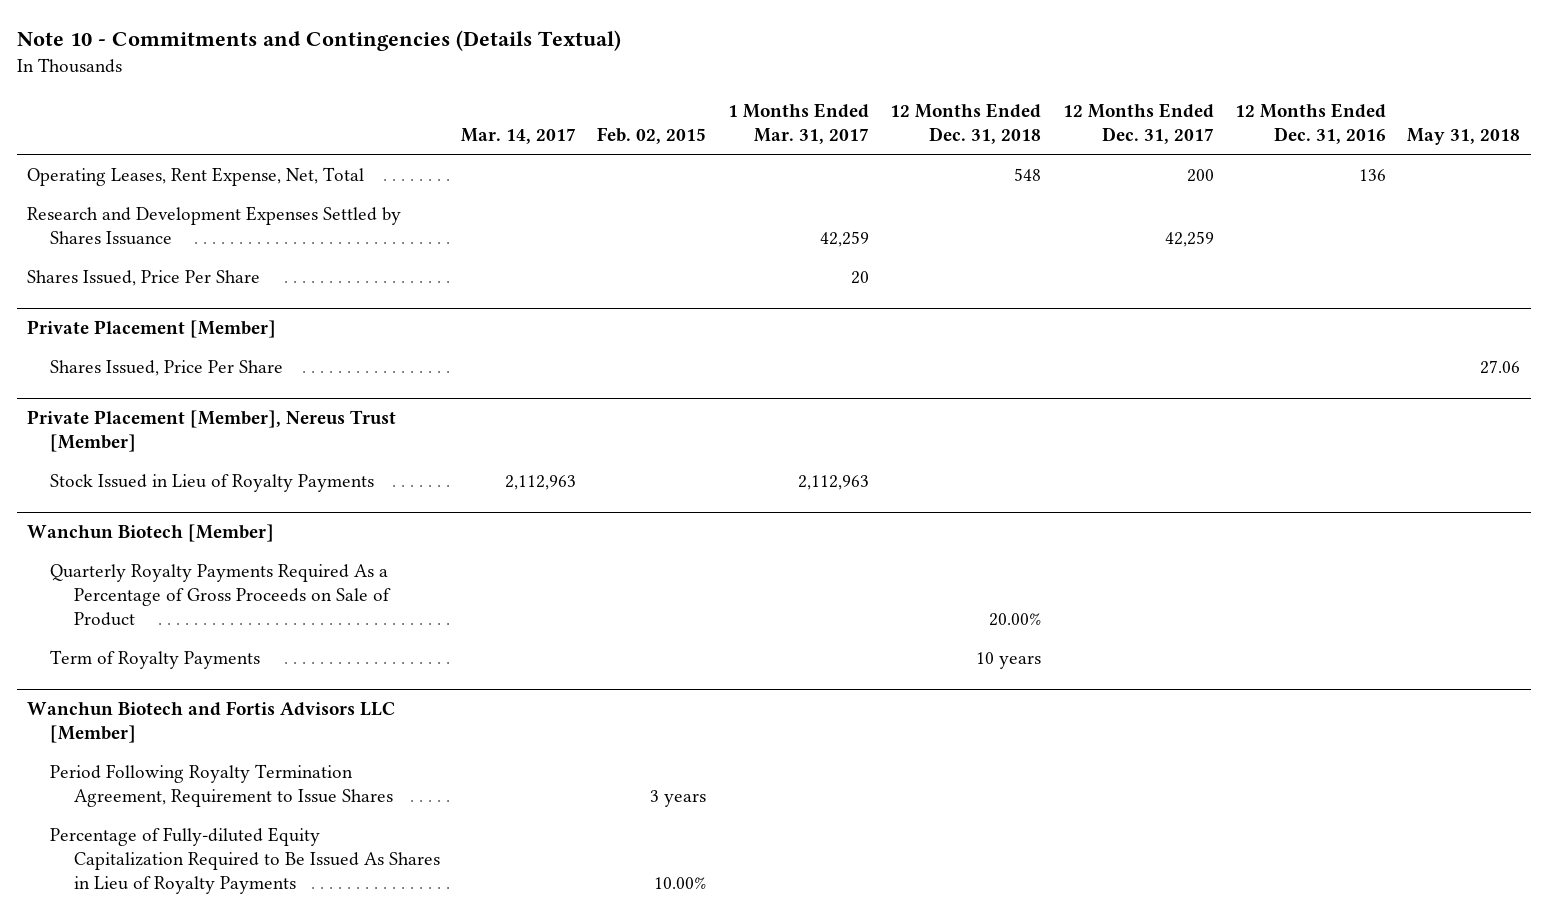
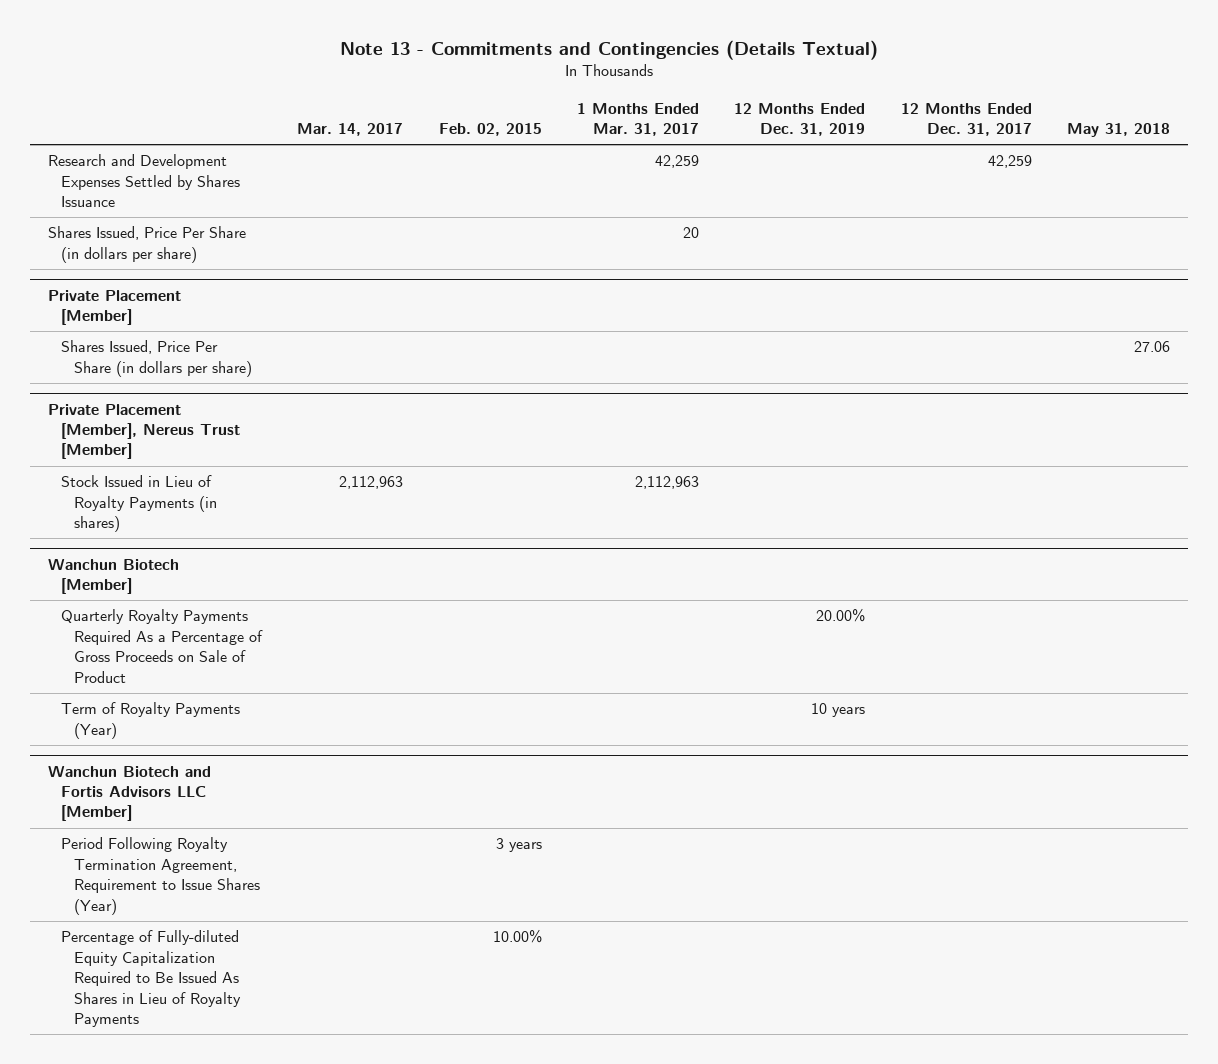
- Note 10 - Commitments and Contingencies (Details Textual)
+ Note 13 - Commitments and Contingencies (Details Textual)
- | Mar. 14, 2017 | Feb. 02, 2015 | 1 Months Ended Mar. 31, 2017 | 12 Months Ended Dec. 31, 2018 | 12 Months Ended Dec. 31, 2017 | 12 Months Ended Dec. 31, 2016 | May 31, 2018
+ | Mar. 14, 2017 | Feb. 02, 2015 | 1 Months Ended Mar. 31, 2017 | 12 Months Ended Dec. 31, 2019 | 12 Months Ended Dec. 31, 2017 | May 31, 2018
- Operating Leases, Rent Expense, Net, Total | | | | 548 | 200 | 136 |
- Shares Issued, Price Per Share | | | 20 | | | |
+ Shares Issued, Price Per Share (in dollars per share) | | | 20 | | |
@ Private Placement [Member]
- Shares Issued, Price Per Share | | | | | | | 27.06
+ Shares Issued, Price Per Share (in dollars per share) | | | | | | 27.06
@ Private Placement [Member], Nereus Trust [Member]
- Stock Issued in Lieu of Royalty Payments | 2,112,963 | | 2,112,963 | | | |
+ Stock Issued in Lieu of Royalty Payments (in shares) | 2,112,963 | | 2,112,963 | | |
@ Wanchun Biotech [Member]
- Term of Royalty Payments | | | | 10 years | | |
+ Term of Royalty Payments (Year) | | | | 10 years | |
@ Wanchun Biotech and Fortis Advisors LLC [Member]
- Period Following Royalty Termination Agreement, Requirement to Issue Shares | | 3 years | | | | |
+ Period Following Royalty Termination Agreement, Requirement to Issue Shares (Year) | | 3 years | | | |

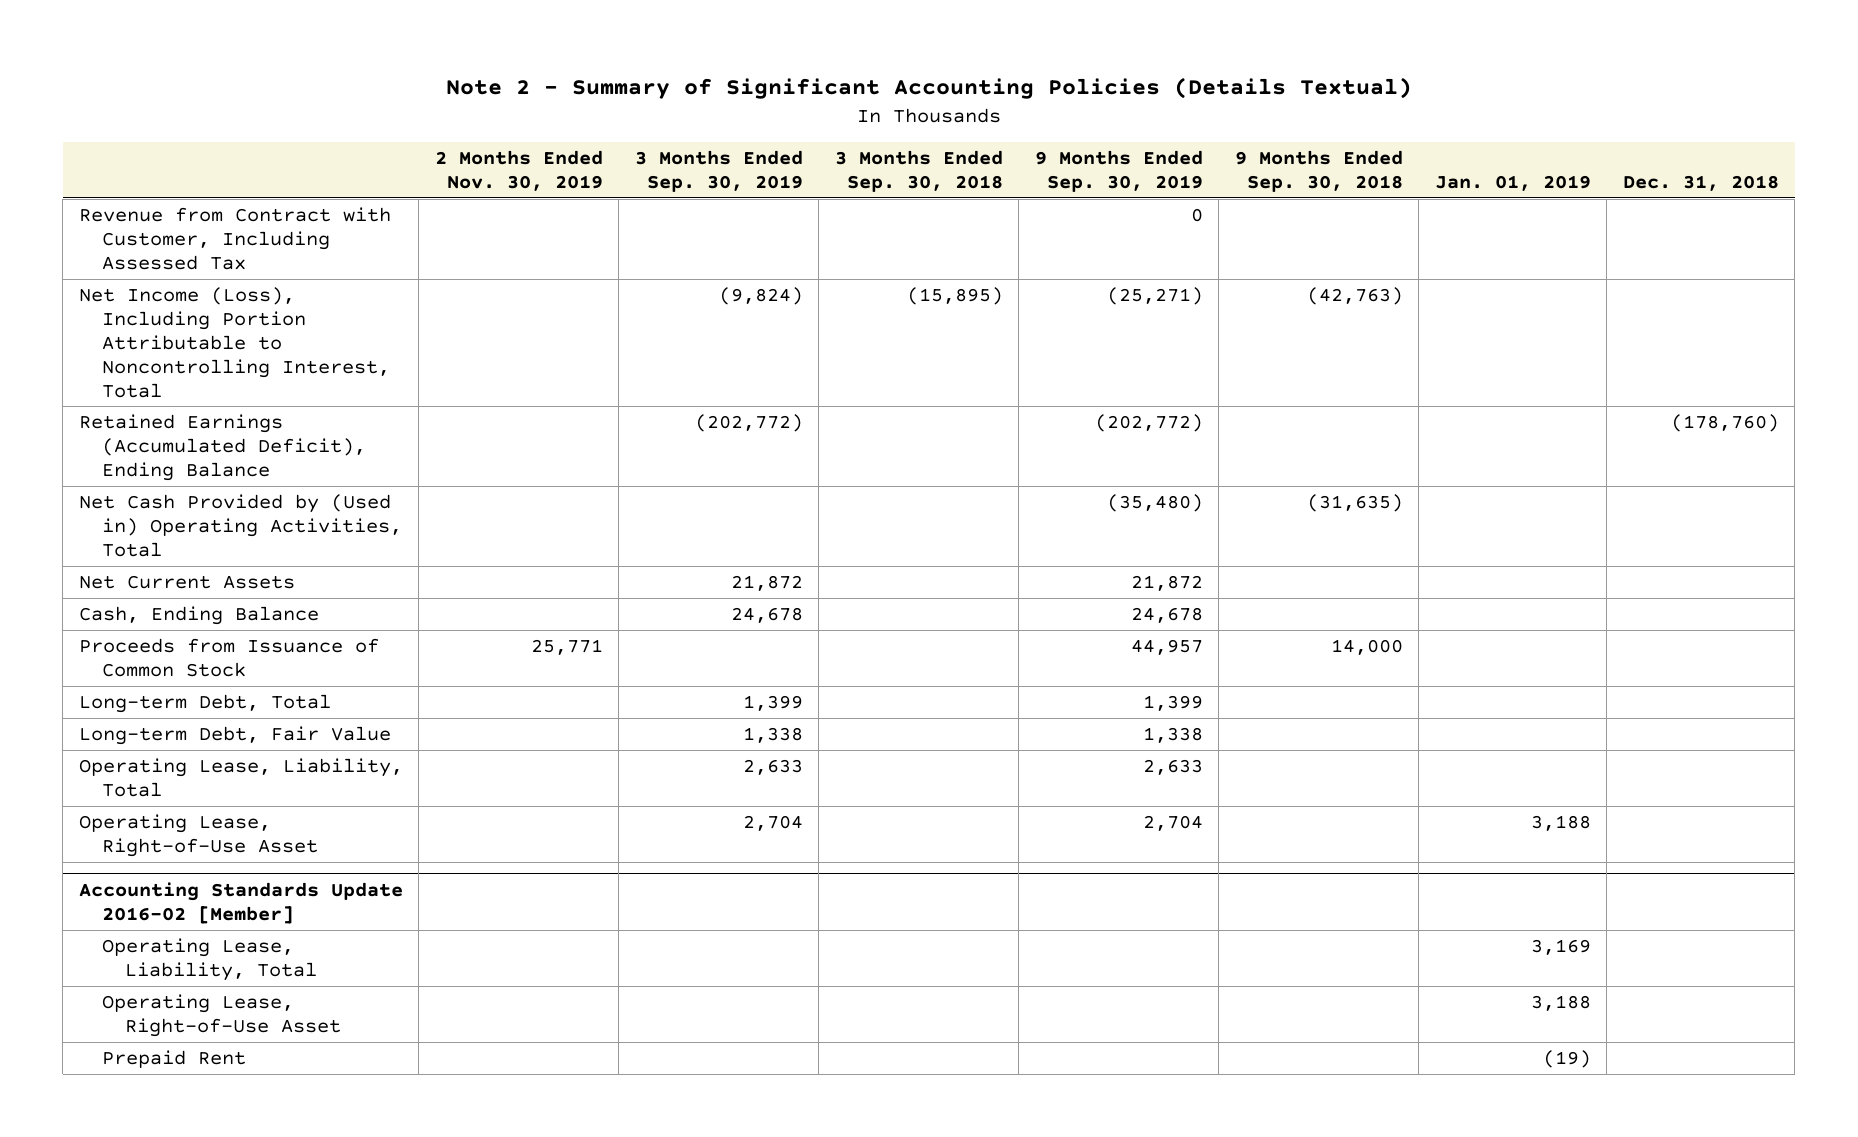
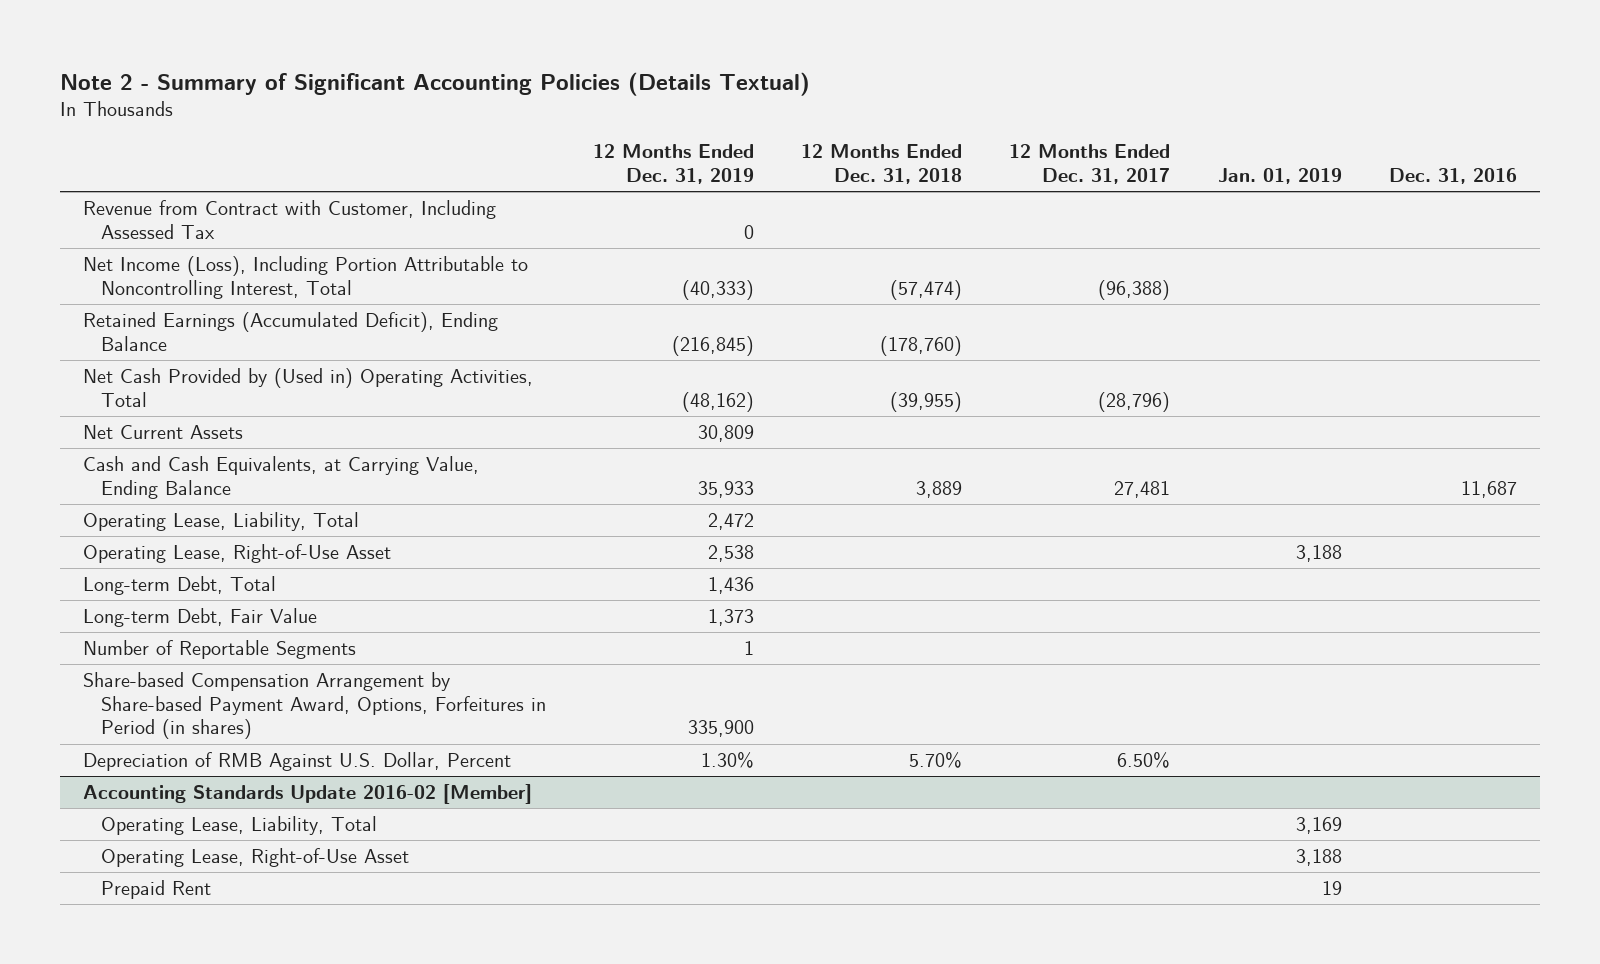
- | 2 Months Ended Nov. 30, 2019 | 3 Months Ended Sep. 30, 2019 | 3 Months Ended Sep. 30, 2018 | 9 Months Ended Sep. 30, 2019 | 9 Months Ended Sep. 30, 2018 | Jan. 01, 2019 | Dec. 31, 2018
+ | 12 Months Ended Dec. 31, 2019 | 12 Months Ended Dec. 31, 2018 | 12 Months Ended Dec. 31, 2017 | Jan. 01, 2019 | Dec. 31, 2016
- Cash, Ending Balance | | 24,678 | | 24,678 | | |
- Proceeds from Issuance of Common Stock | 25,771 | | | 44,957 | 14,000 | |
+ Cash and Cash Equivalents, at Carrying Value, Ending Balance | 35,933 | 3,889 | 27,481 | | 11,687
moved down: Long-term Debt, Total | 1,436 | | | |
moved down: Long-term Debt, Fair Value | 1,373 | | | |
+ Number of Reportable Segments | 1 | | | |
+ Share-based Compensation Arrangement by Share-based Payment Award, Options, Forfeitures in Period (in shares) | 335,900 | | | |
+ Depreciation of RMB Against U.S. Dollar, Percent | 1.30% | 5.70% | 6.50% | |
@ Accounting Standards Update 2016-02 [Member]
- Prepaid Rent | | | | | | (19) |
+ Prepaid Rent | | | | 19 |

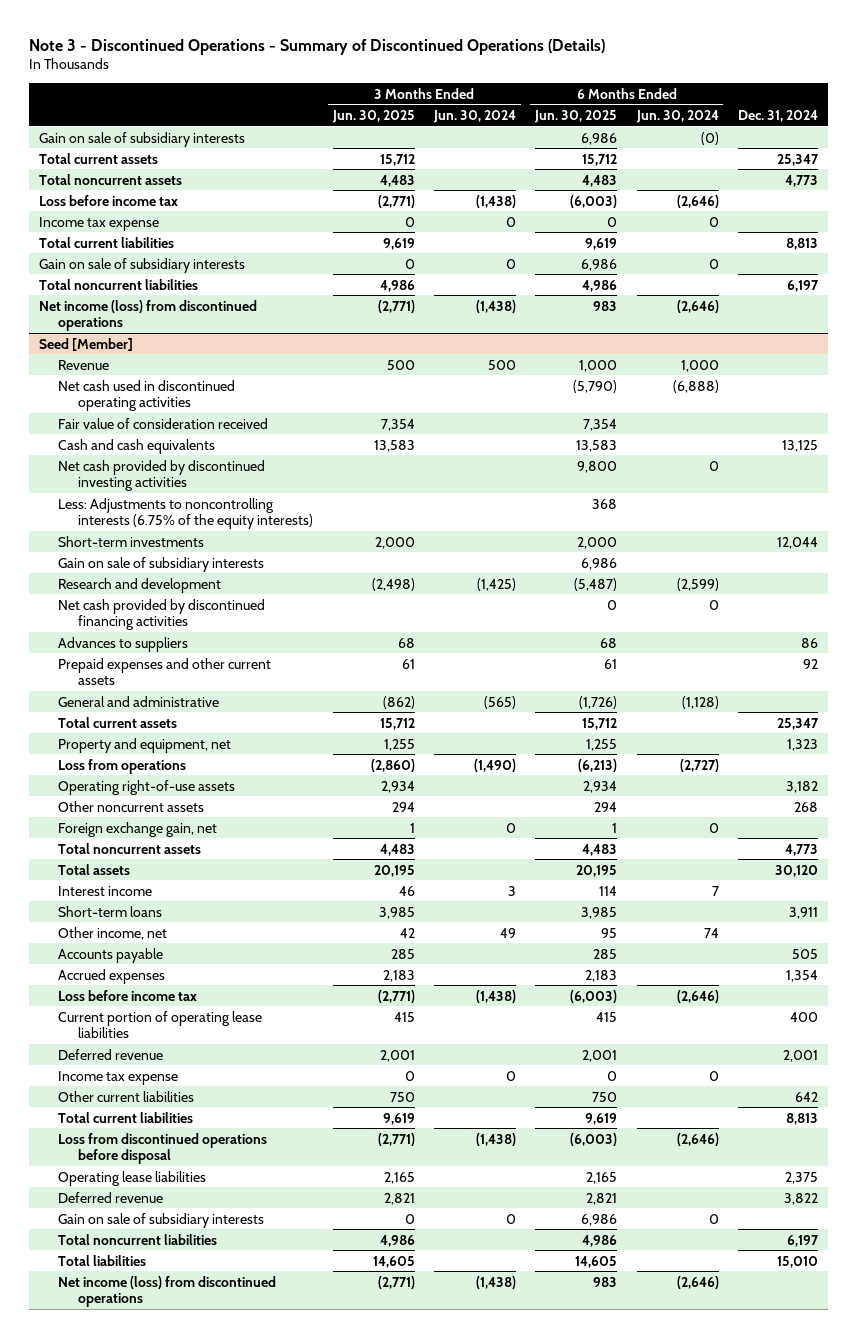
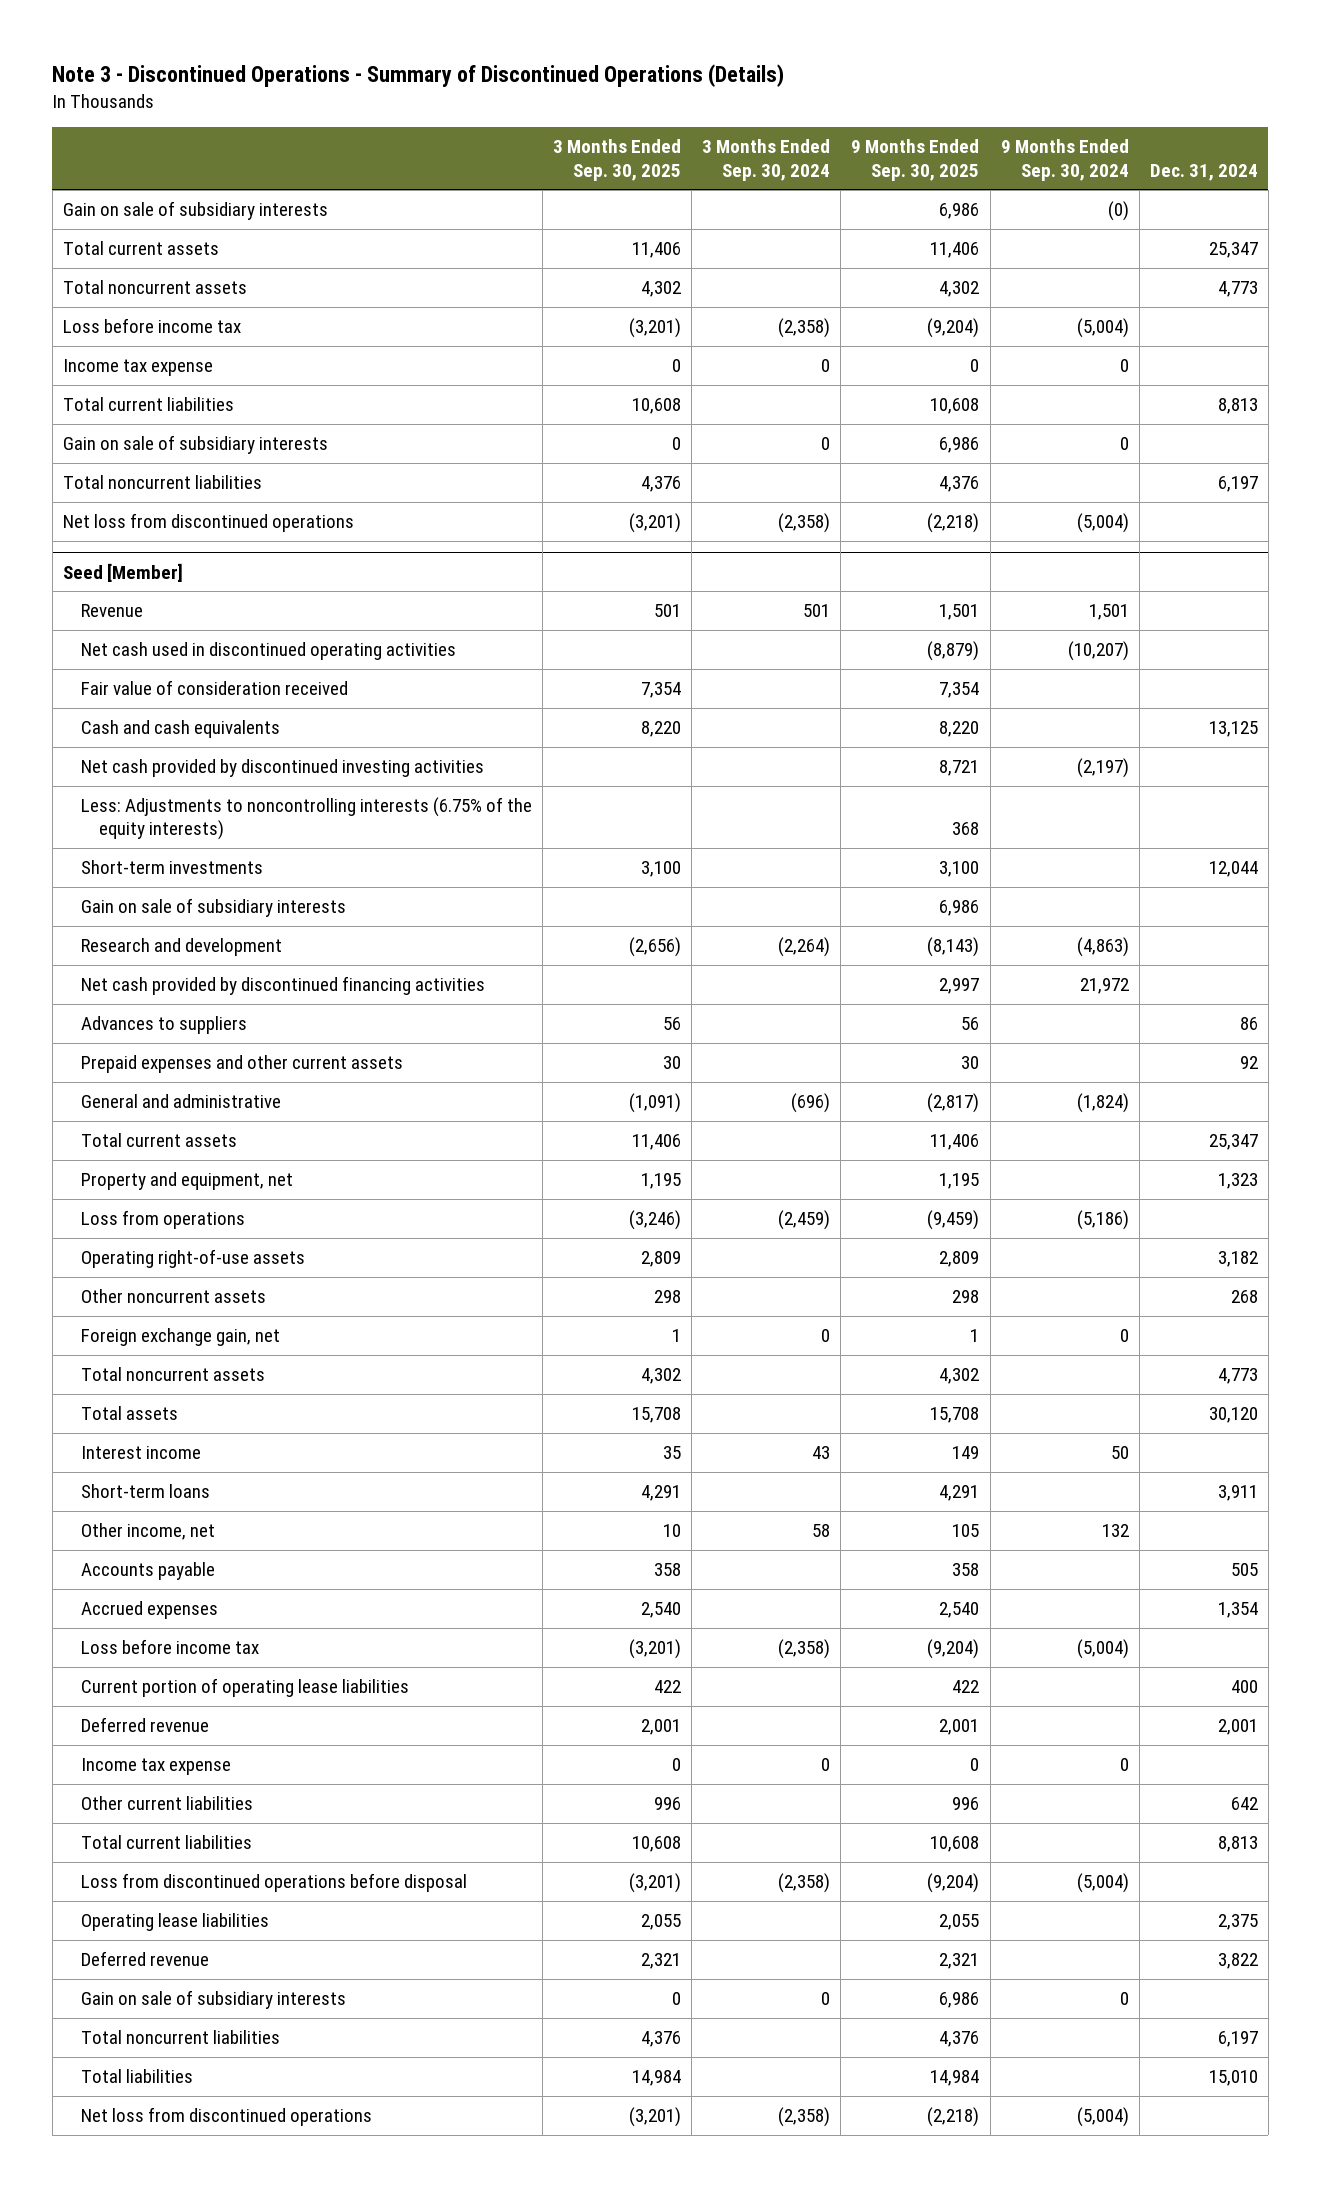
- | 3 Months Ended Jun. 30, 2025 | 3 Months Ended Jun. 30, 2024 | 6 Months Ended Jun. 30, 2025 | 6 Months Ended Jun. 30, 2024 | Dec. 31, 2024
+ | 3 Months Ended Sep. 30, 2025 | 3 Months Ended Sep. 30, 2024 | 9 Months Ended Sep. 30, 2025 | 9 Months Ended Sep. 30, 2024 | Dec. 31, 2024
- Net income (loss) from discontinued operations | (2,771) | (1,438) | 983 | (2,646) |
+ Net loss from discontinued operations | (3,201) | (2,358) | (2,218) | (5,004) |
@ Seed [Member]
- Net income (loss) from discontinued operations | (2,771) | (1,438) | 983 | (2,646) |
+ Net loss from discontinued operations | (3,201) | (2,358) | (2,218) | (5,004) |

